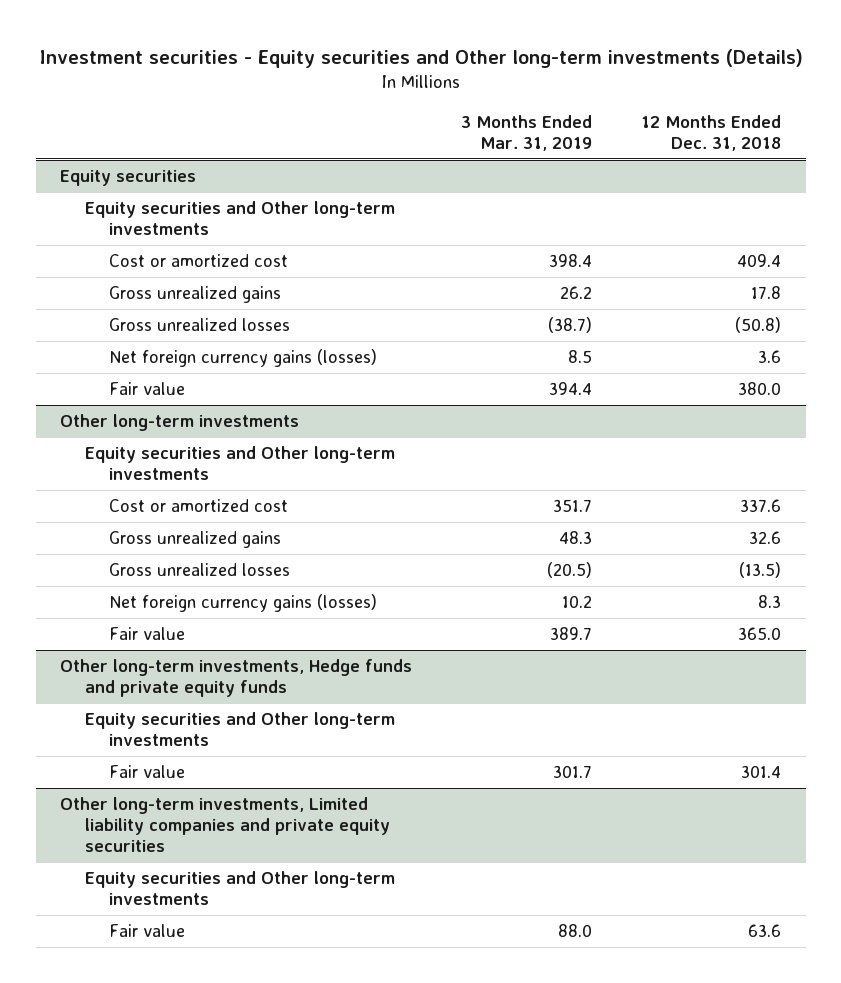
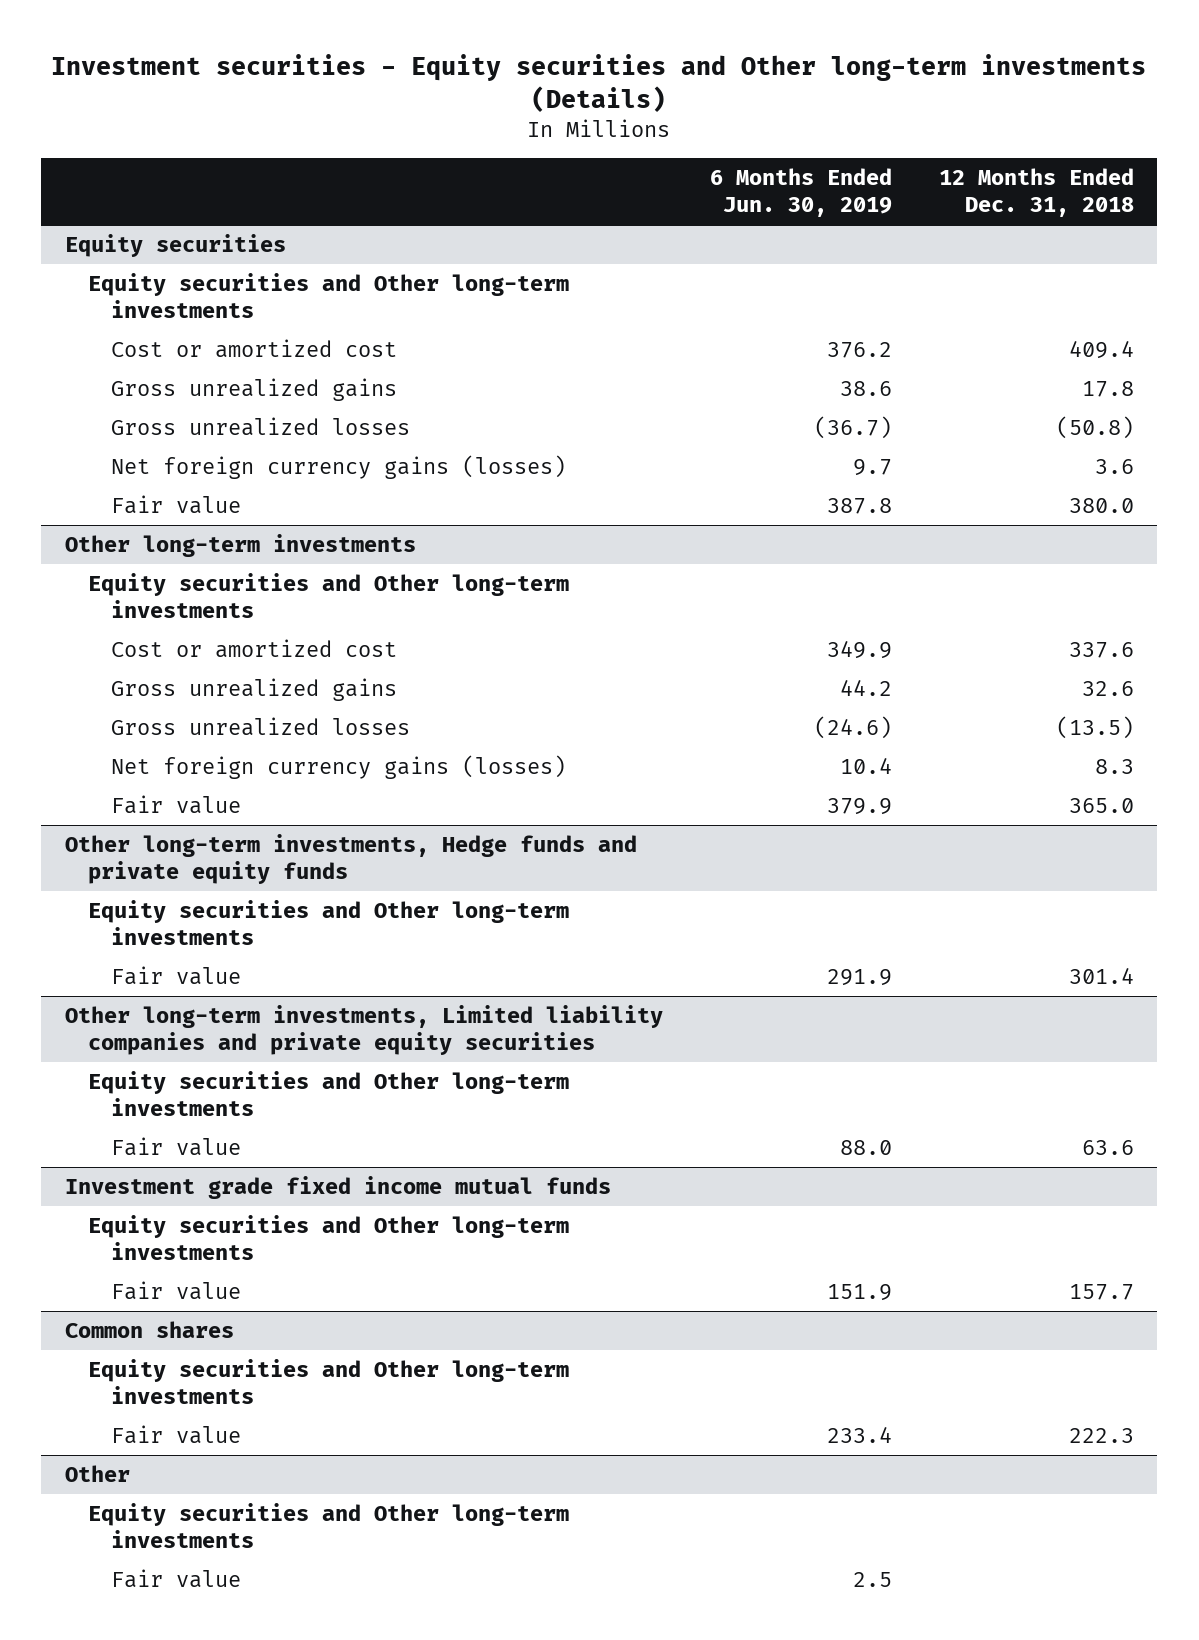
- | 3 Months Ended Mar. 31, 2019 | 12 Months Ended Dec. 31, 2018
+ | 6 Months Ended Jun. 30, 2019 | 12 Months Ended Dec. 31, 2018
+ Investment grade fixed income mutual funds
+ Equity securities and Other long-term investments
+ Fair value | 151.9 | 157.7
+ Common shares
+ Equity securities and Other long-term investments
+ Fair value | 233.4 | 222.3
+ Other
+ Equity securities and Other long-term investments
+ Fair value | 2.5 |

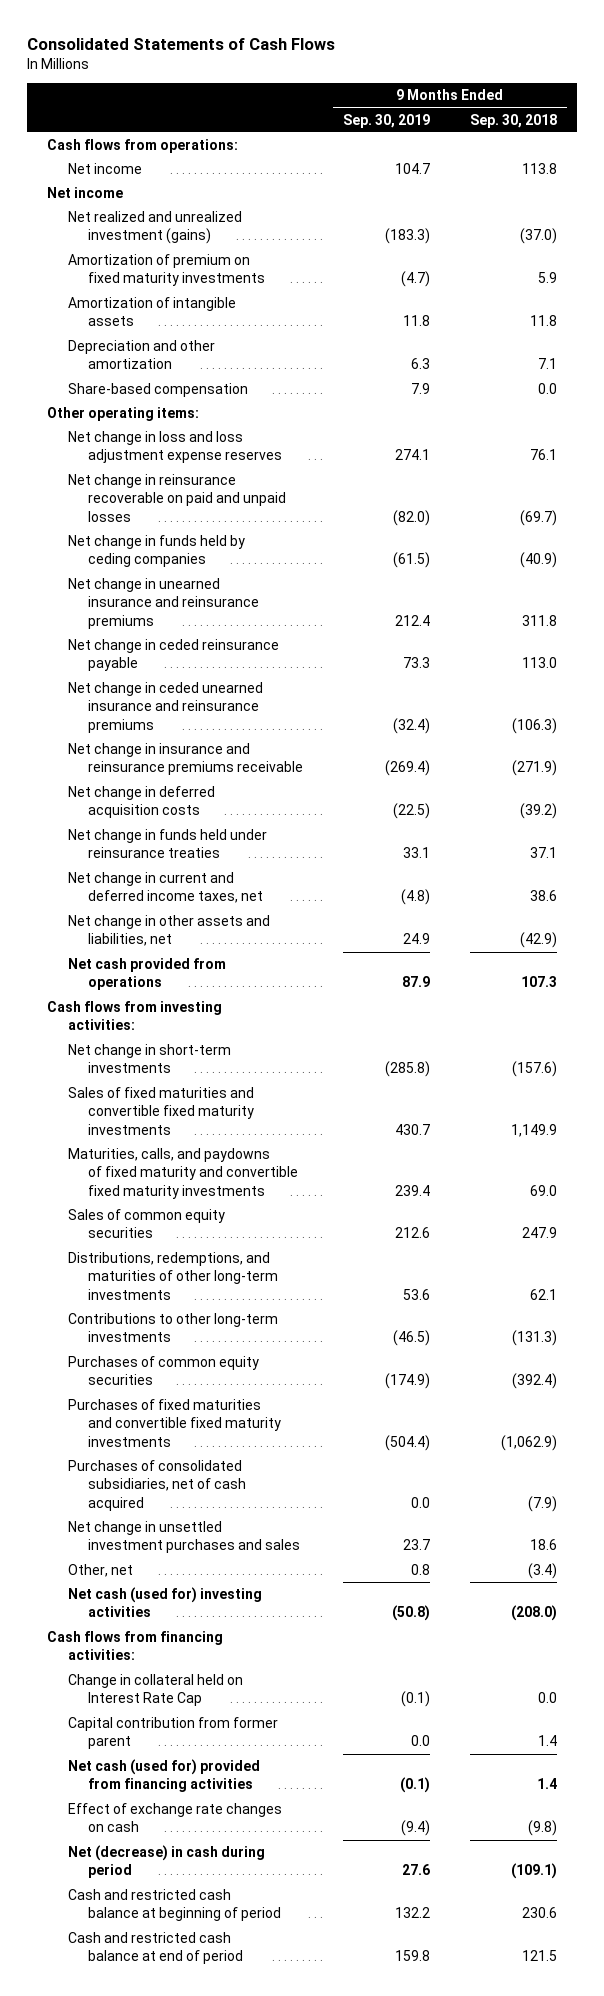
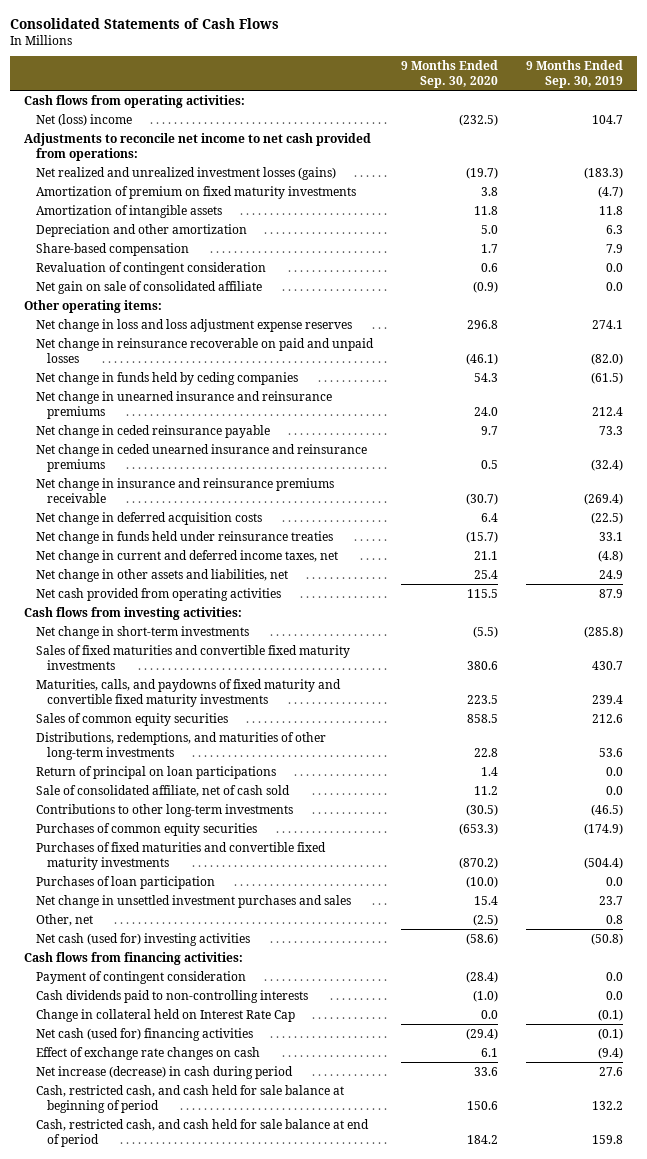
- | 9 Months Ended Sep. 30, 2019 | 9 Months Ended Sep. 30, 2018
+ | 9 Months Ended Sep. 30, 2020 | 9 Months Ended Sep. 30, 2019
- Cash flows from operations:
- Net income | 104.7 | 113.8
- Net income
- Net realized and unrealized investment (gains) | (183.3) | (37.0)
+ Cash flows from operating activities:
+ Net (loss) income | (232.5) | 104.7
+ Adjustments to reconcile net income to net cash provided from operations:
+ Net realized and unrealized investment losses (gains) | (19.7) | (183.3)
+ Revaluation of contingent consideration | 0.6 | 0.0
+ Net gain on sale of consolidated affiliate | (0.9) | 0.0
- Net cash provided from operations | 87.9 | 107.3
+ Net cash provided from operating activities | 115.5 | 87.9
+ Return of principal on loan participations | 1.4 | 0.0
+ Sale of consolidated affiliate, net of cash sold | 11.2 | 0.0
- Purchases of consolidated subsidiaries, net of cash acquired | 0.0 | (7.9)
+ Purchases of loan participation | (10.0) | 0.0
+ Payment of contingent consideration | (28.4) | 0.0
+ Cash dividends paid to non-controlling interests | (1.0) | 0.0
- Capital contribution from former parent | 0.0 | 1.4
- Net cash (used for) provided from financing activities | (0.1) | 1.4
+ Net cash (used for) financing activities | (29.4) | (0.1)
- Net (decrease) in cash during period | 27.6 | (109.1)
- Cash and restricted cash balance at beginning of period | 132.2 | 230.6
- Cash and restricted cash balance at end of period | 159.8 | 121.5
+ Net increase (decrease) in cash during period | 33.6 | 27.6
+ Cash, restricted cash, and cash held for sale balance at beginning of period | 150.6 | 132.2
+ Cash, restricted cash, and cash held for sale balance at end of period | 184.2 | 159.8

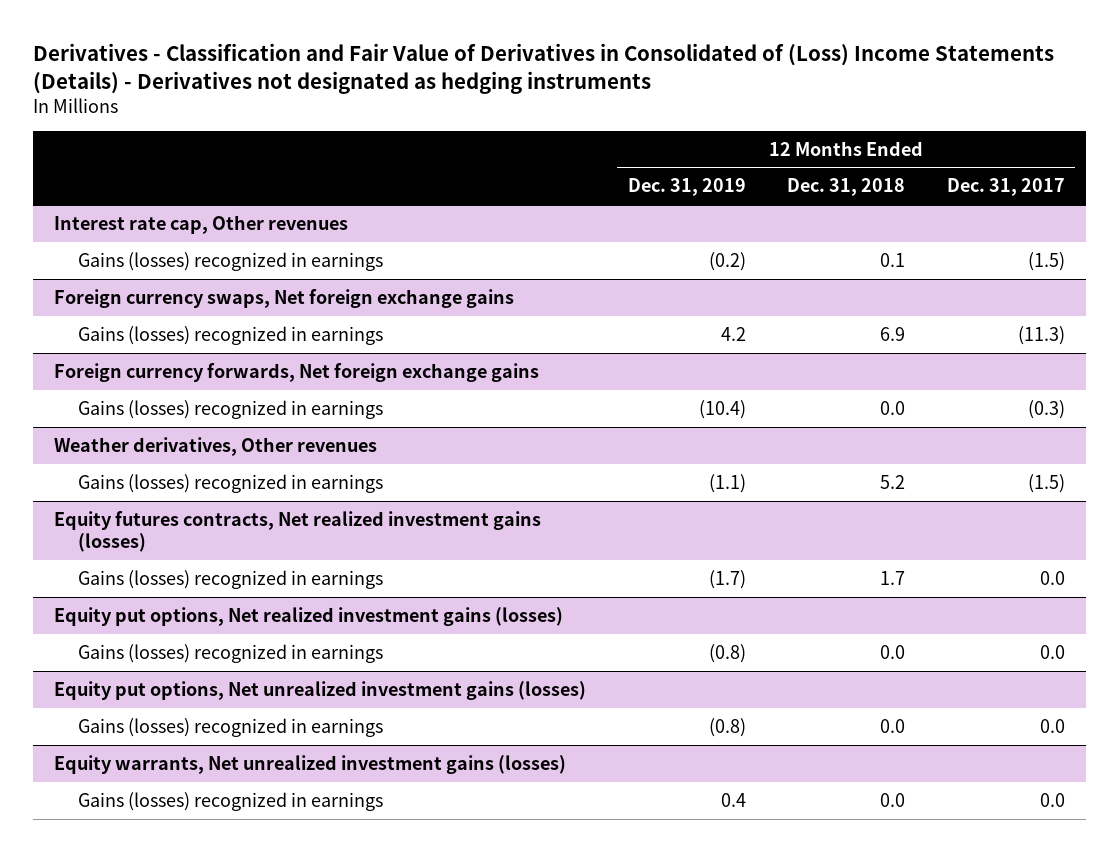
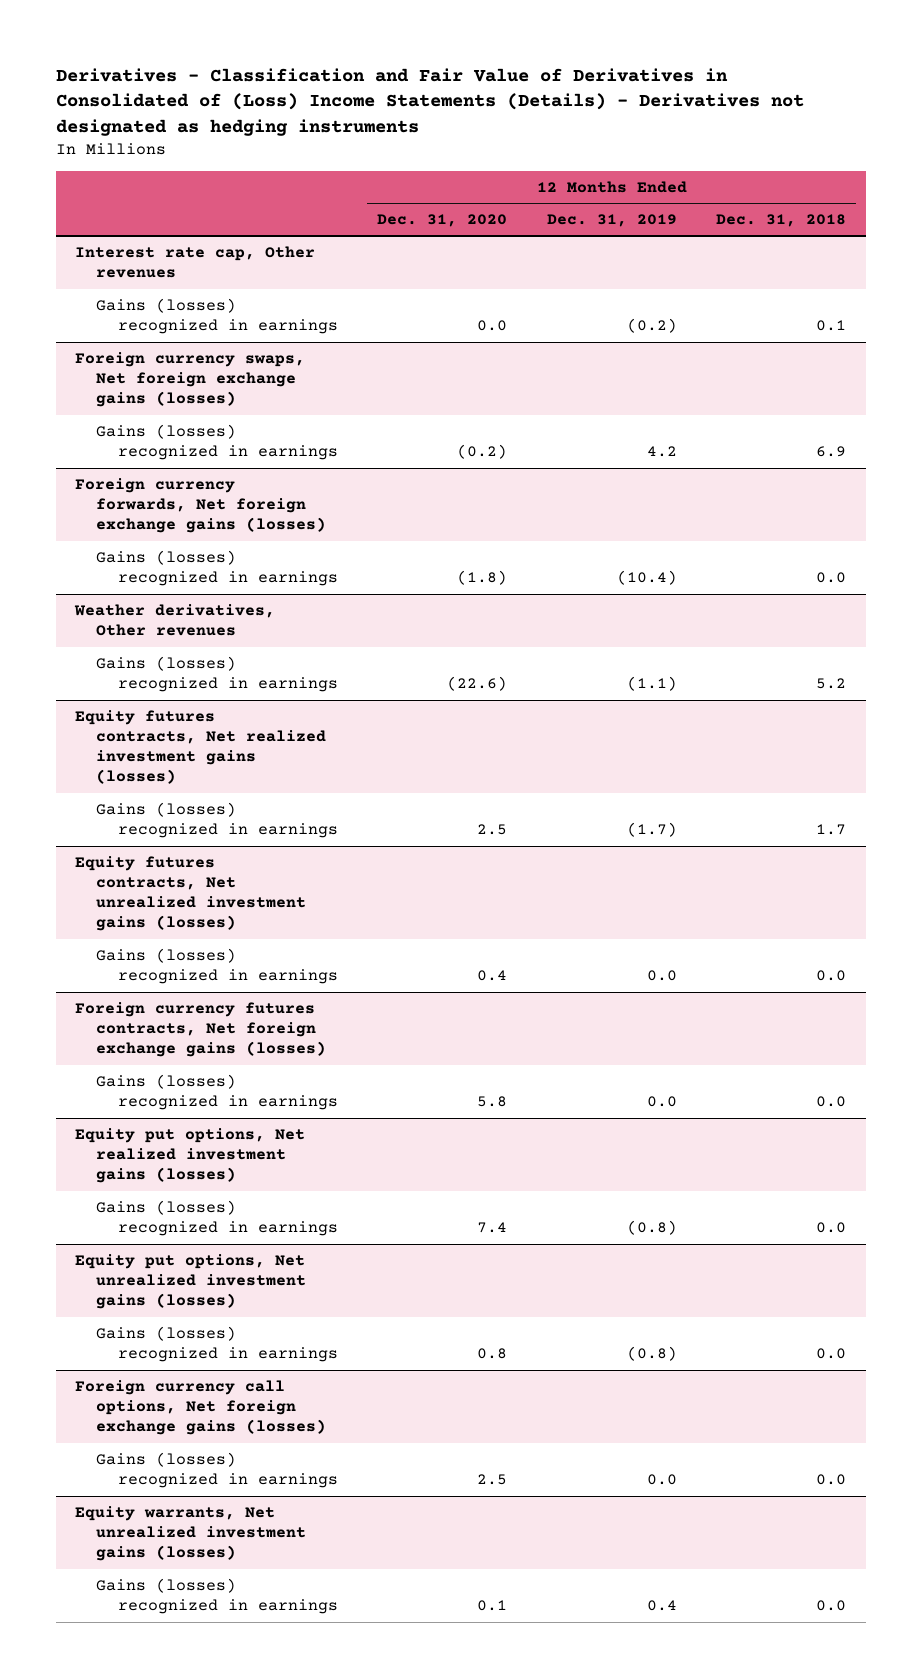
- | 12 Months Ended Dec. 31, 2019 | 12 Months Ended Dec. 31, 2018 | 12 Months Ended Dec. 31, 2017
+ | 12 Months Ended Dec. 31, 2020 | 12 Months Ended Dec. 31, 2019 | 12 Months Ended Dec. 31, 2018
- Foreign currency swaps, Net foreign exchange gains
+ Foreign currency swaps, Net foreign exchange gains (losses)
- Foreign currency forwards, Net foreign exchange gains
+ Foreign currency forwards, Net foreign exchange gains (losses)
+ Equity futures contracts, Net unrealized investment gains (losses)
+ Gains (losses) recognized in earnings | 0.4 | 0.0 | 0.0
+ Foreign currency futures contracts, Net foreign exchange gains (losses)
+ Gains (losses) recognized in earnings | 5.8 | 0.0 | 0.0
+ Foreign currency call options, Net foreign exchange gains (losses)
+ Gains (losses) recognized in earnings | 2.5 | 0.0 | 0.0

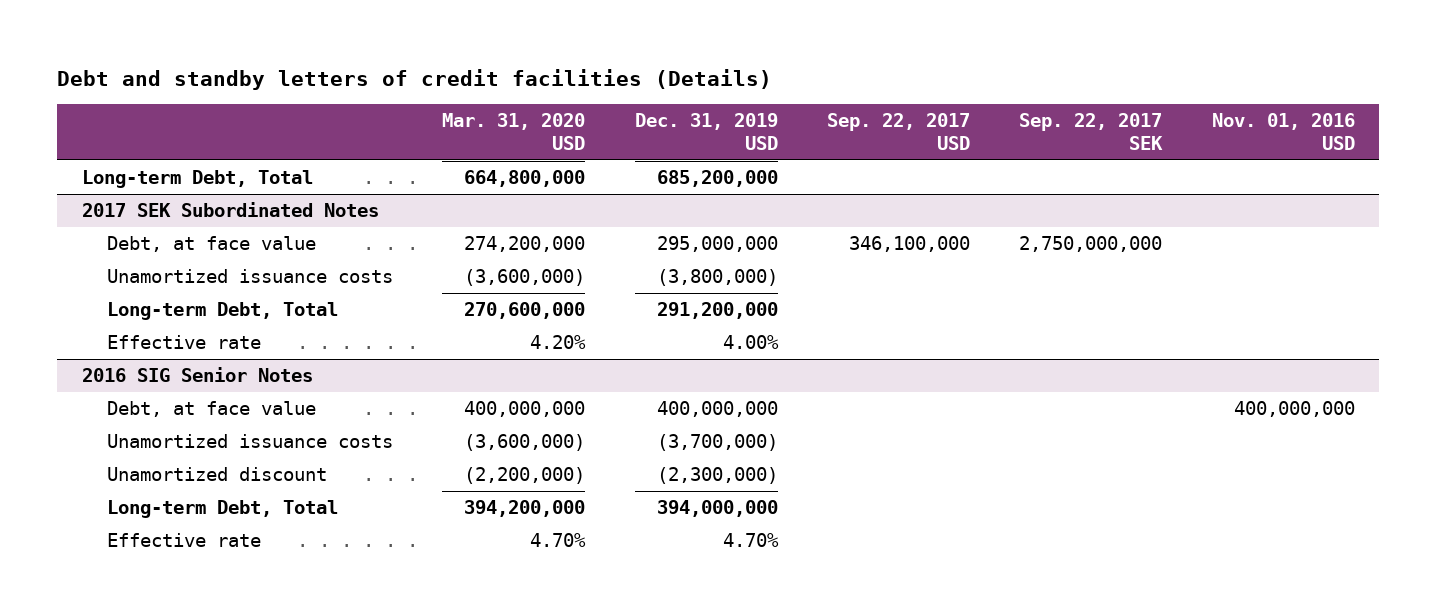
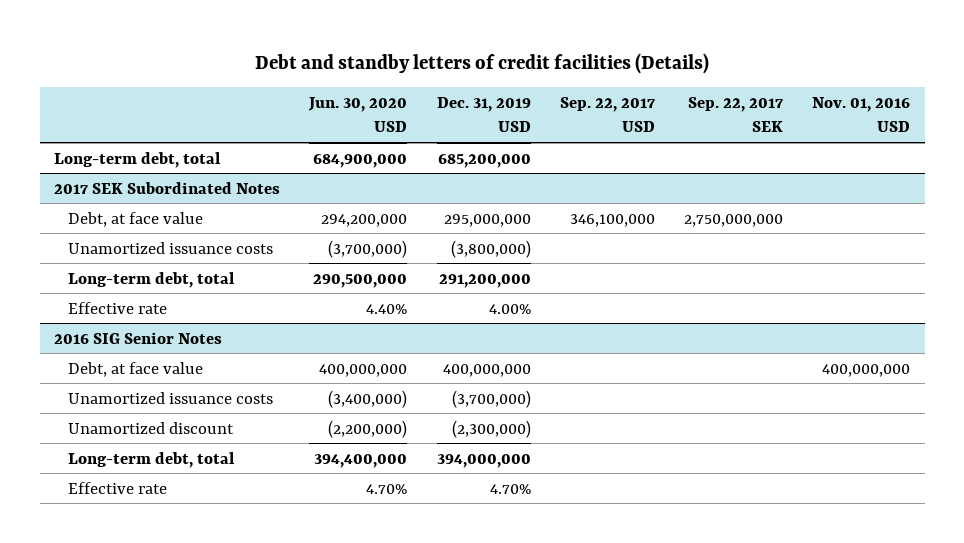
- | Mar. 31, 2020 USD | Dec. 31, 2019 USD | Sep. 22, 2017 USD | Sep. 22, 2017 SEK | Nov. 01, 2016 USD
+ | Jun. 30, 2020 USD | Dec. 31, 2019 USD | Sep. 22, 2017 USD | Sep. 22, 2017 SEK | Nov. 01, 2016 USD
- Long-term Debt, Total | 664,800,000 | 685,200,000 | | |
+ Long-term debt, total | 684,900,000 | 685,200,000 | | |
@ 2017 SEK Subordinated Notes
- Long-term Debt, Total | 270,600,000 | 291,200,000 | | |
+ Long-term debt, total | 290,500,000 | 291,200,000 | | |
@ 2016 SIG Senior Notes
- Long-term Debt, Total | 394,200,000 | 394,000,000 | | |
+ Long-term debt, total | 394,400,000 | 394,000,000 | | |

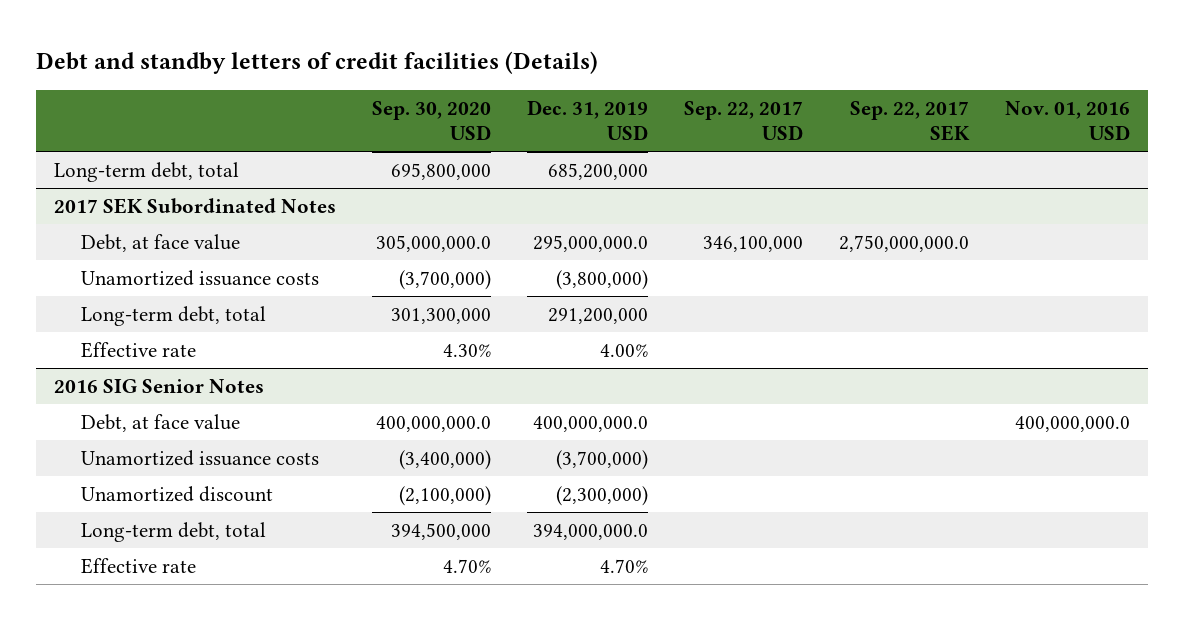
- | Jun. 30, 2020 USD | Dec. 31, 2019 USD | Sep. 22, 2017 USD | Sep. 22, 2017 SEK | Nov. 01, 2016 USD
+ | Sep. 30, 2020 USD | Dec. 31, 2019 USD | Sep. 22, 2017 USD | Sep. 22, 2017 SEK | Nov. 01, 2016 USD
@ 2017 SEK Subordinated Notes
- Debt, at face value | 294,200,000 | 295,000,000 | 346,100,000 | 2,750,000,000 |
+ Debt, at face value | 305,000,000.0 | 295,000,000.0 | 346,100,000 | 2,750,000,000.0 |
@ 2016 SIG Senior Notes
- Debt, at face value | 400,000,000 | 400,000,000 | | | 400,000,000
+ Debt, at face value | 400,000,000.0 | 400,000,000.0 | | | 400,000,000.0
- Long-term debt, total | 394,400,000 | 394,000,000 | | |
+ Long-term debt, total | 394,500,000 | 394,000,000.0 | | |

